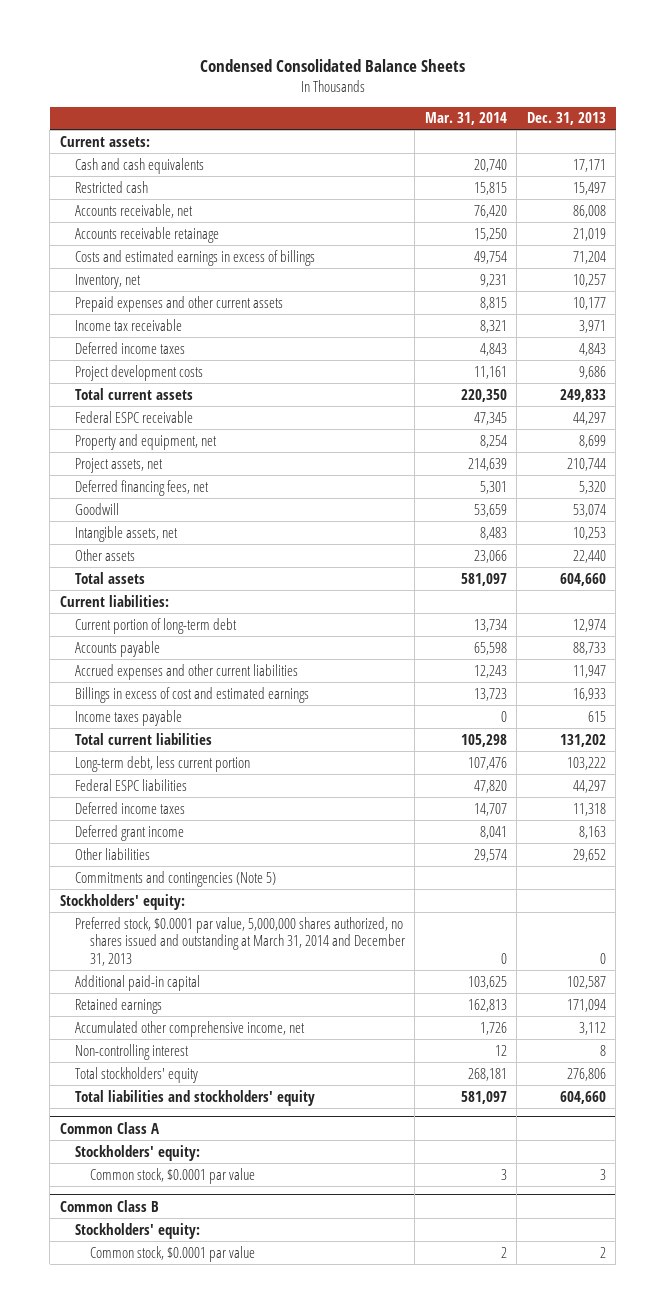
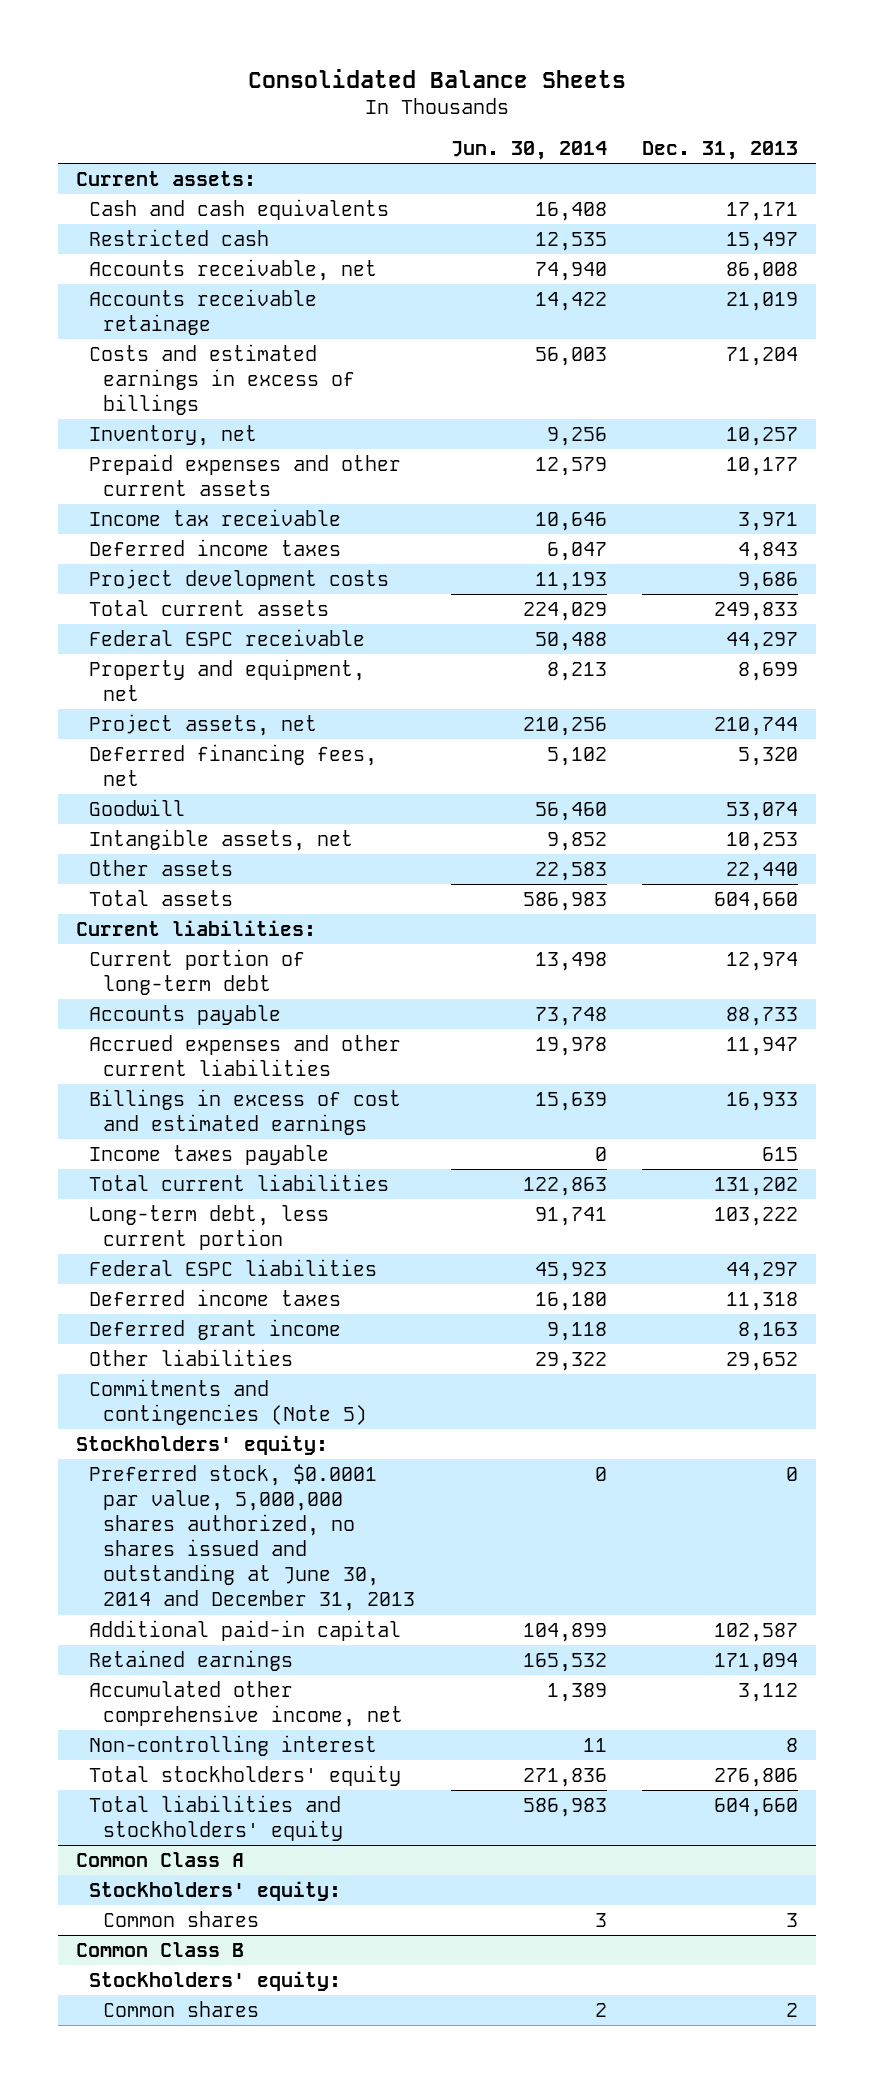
- Condensed Consolidated Balance Sheets
+ Consolidated Balance Sheets
- | Mar. 31, 2014 | Dec. 31, 2013
+ | Jun. 30, 2014 | Dec. 31, 2013
- Preferred stock, $0.0001 par value, 5,000,000 shares authorized, no shares issued and outstanding at March 31, 2014 and December 31, 2013 | 0 | 0
+ Preferred stock, $0.0001 par value, 5,000,000 shares authorized, no shares issued and outstanding at June 30, 2014 and December 31, 2013 | 0 | 0
@ Common Class A
- Common stock, $0.0001 par value | 3 | 3
+ Common shares | 3 | 3
@ Common Class B
- Common stock, $0.0001 par value | 2 | 2
+ Common shares | 2 | 2

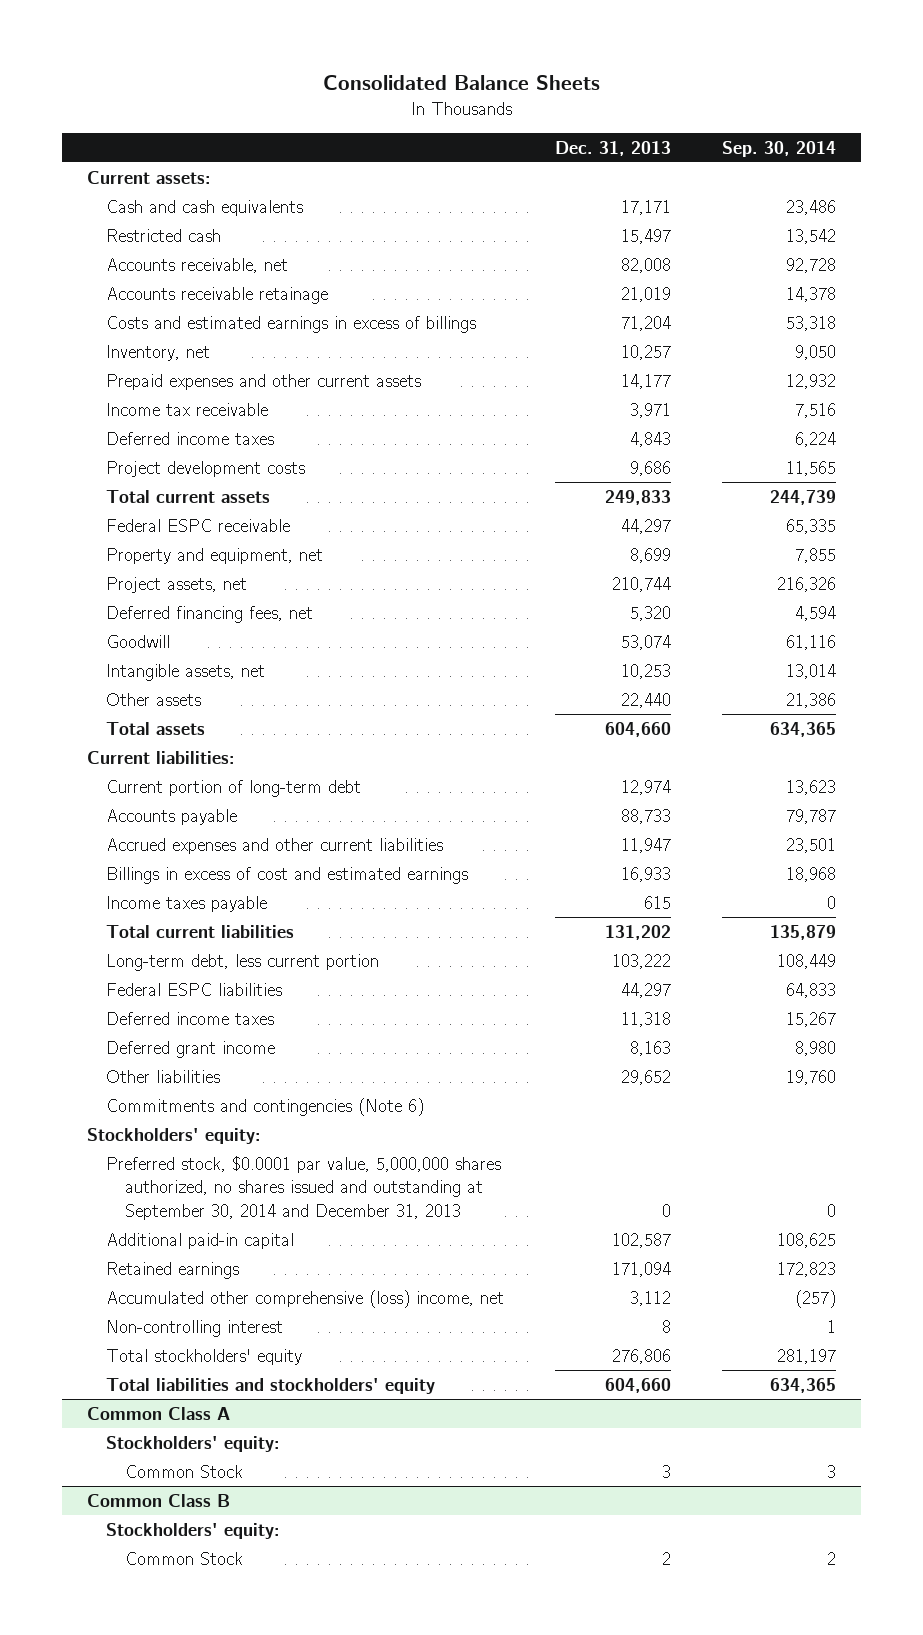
- | Jun. 30, 2014 | Dec. 31, 2013
+ | Dec. 31, 2013 | Sep. 30, 2014
- Accounts receivable, net | 74,940 | 86,008
+ Accounts receivable, net | 82,008 | 92,728
- Prepaid expenses and other current assets | 12,579 | 10,177
+ Prepaid expenses and other current assets | 14,177 | 12,932
- Commitments and contingencies (Note 5)
+ Commitments and contingencies (Note 6)
- Preferred stock, $0.0001 par value, 5,000,000 shares authorized, no shares issued and outstanding at June 30, 2014 and December 31, 2013 | 0 | 0
+ Preferred stock, $0.0001 par value, 5,000,000 shares authorized, no shares issued and outstanding at September 30, 2014 and December 31, 2013 | 0 | 0
- Accumulated other comprehensive income, net | 1,389 | 3,112
+ Accumulated other comprehensive (loss) income, net | 3,112 | (257)
@ Common Class A
- Common shares | 3 | 3
+ Common Stock | 3 | 3
@ Common Class B
- Common shares | 2 | 2
+ Common Stock | 2 | 2

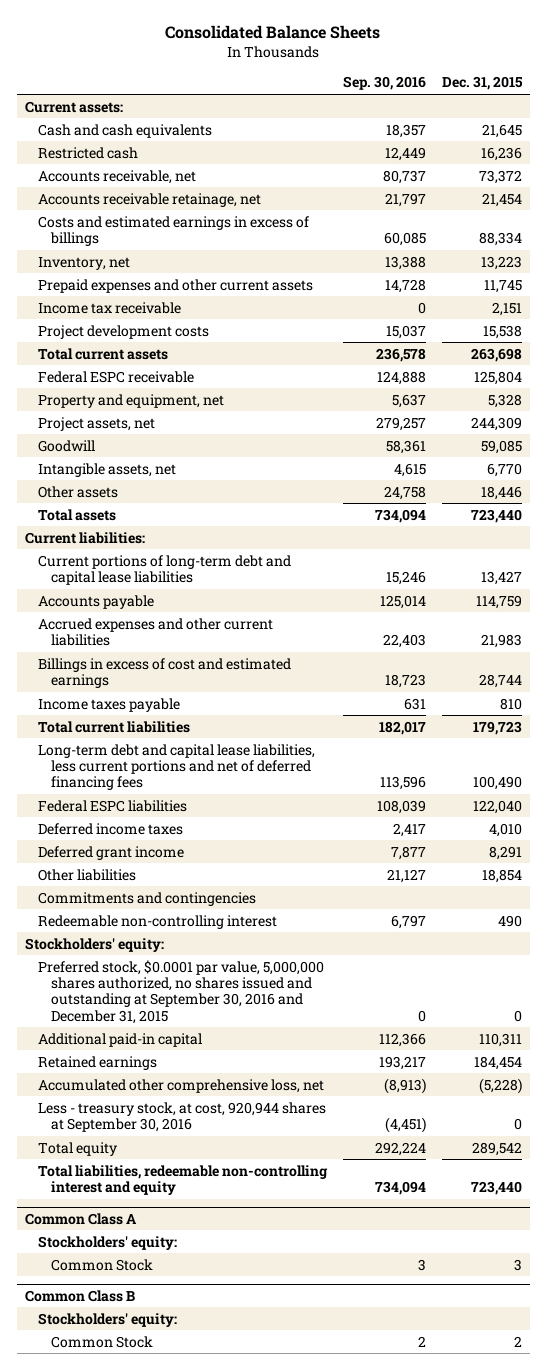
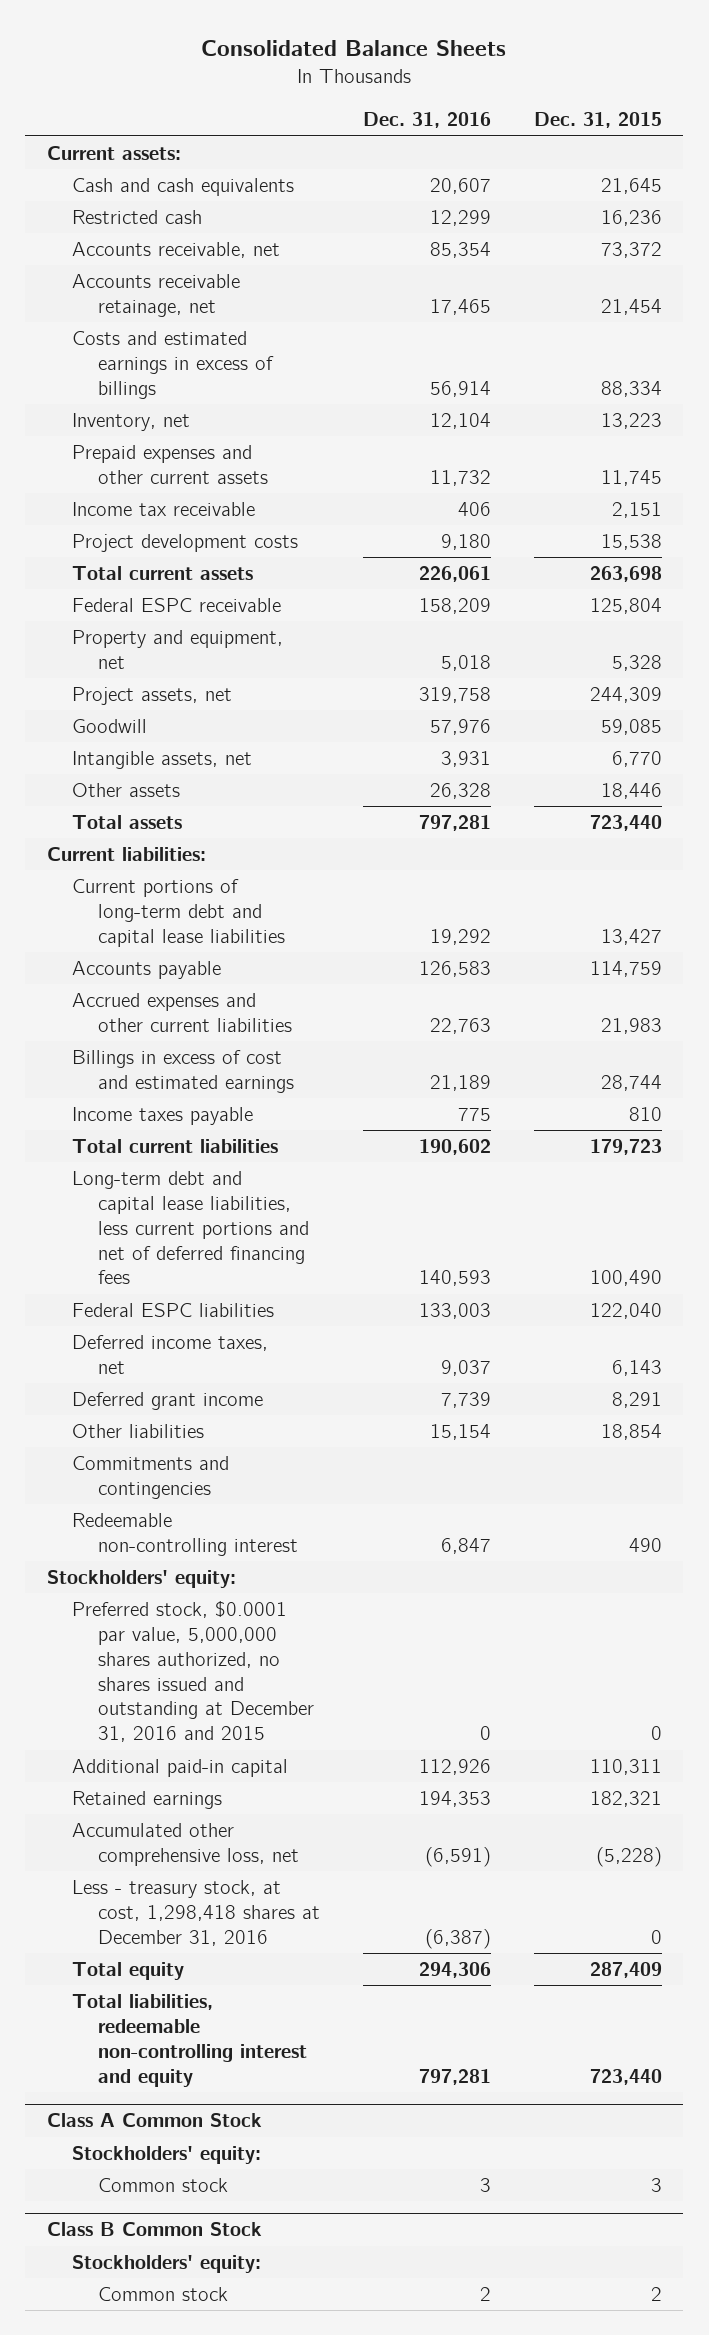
- | Sep. 30, 2016 | Dec. 31, 2015
+ | Dec. 31, 2016 | Dec. 31, 2015
- Deferred income taxes | 2,417 | 4,010
+ Deferred income taxes, net | 9,037 | 6,143
- Preferred stock, $0.0001 par value, 5,000,000 shares authorized, no shares issued and outstanding at September 30, 2016 and December 31, 2015 | 0 | 0
+ Preferred stock, $0.0001 par value, 5,000,000 shares authorized, no shares issued and outstanding at December 31, 2016 and 2015 | 0 | 0
- Retained earnings | 193,217 | 184,454
+ Retained earnings | 194,353 | 182,321
- Less - treasury stock, at cost, 920,944 shares at September 30, 2016 | (4,451) | 0
- Total equity | 292,224 | 289,542
+ Less - treasury stock, at cost, 1,298,418 shares at December 31, 2016 | (6,387) | 0
+ Total equity | 294,306 | 287,409
- Common Class A
+ Class A Common Stock
- Common Stock | 3 | 3
- Common Class B
+ Common stock | 3 | 3
+ Class B Common Stock
- Common Stock | 2 | 2
+ Common stock | 2 | 2

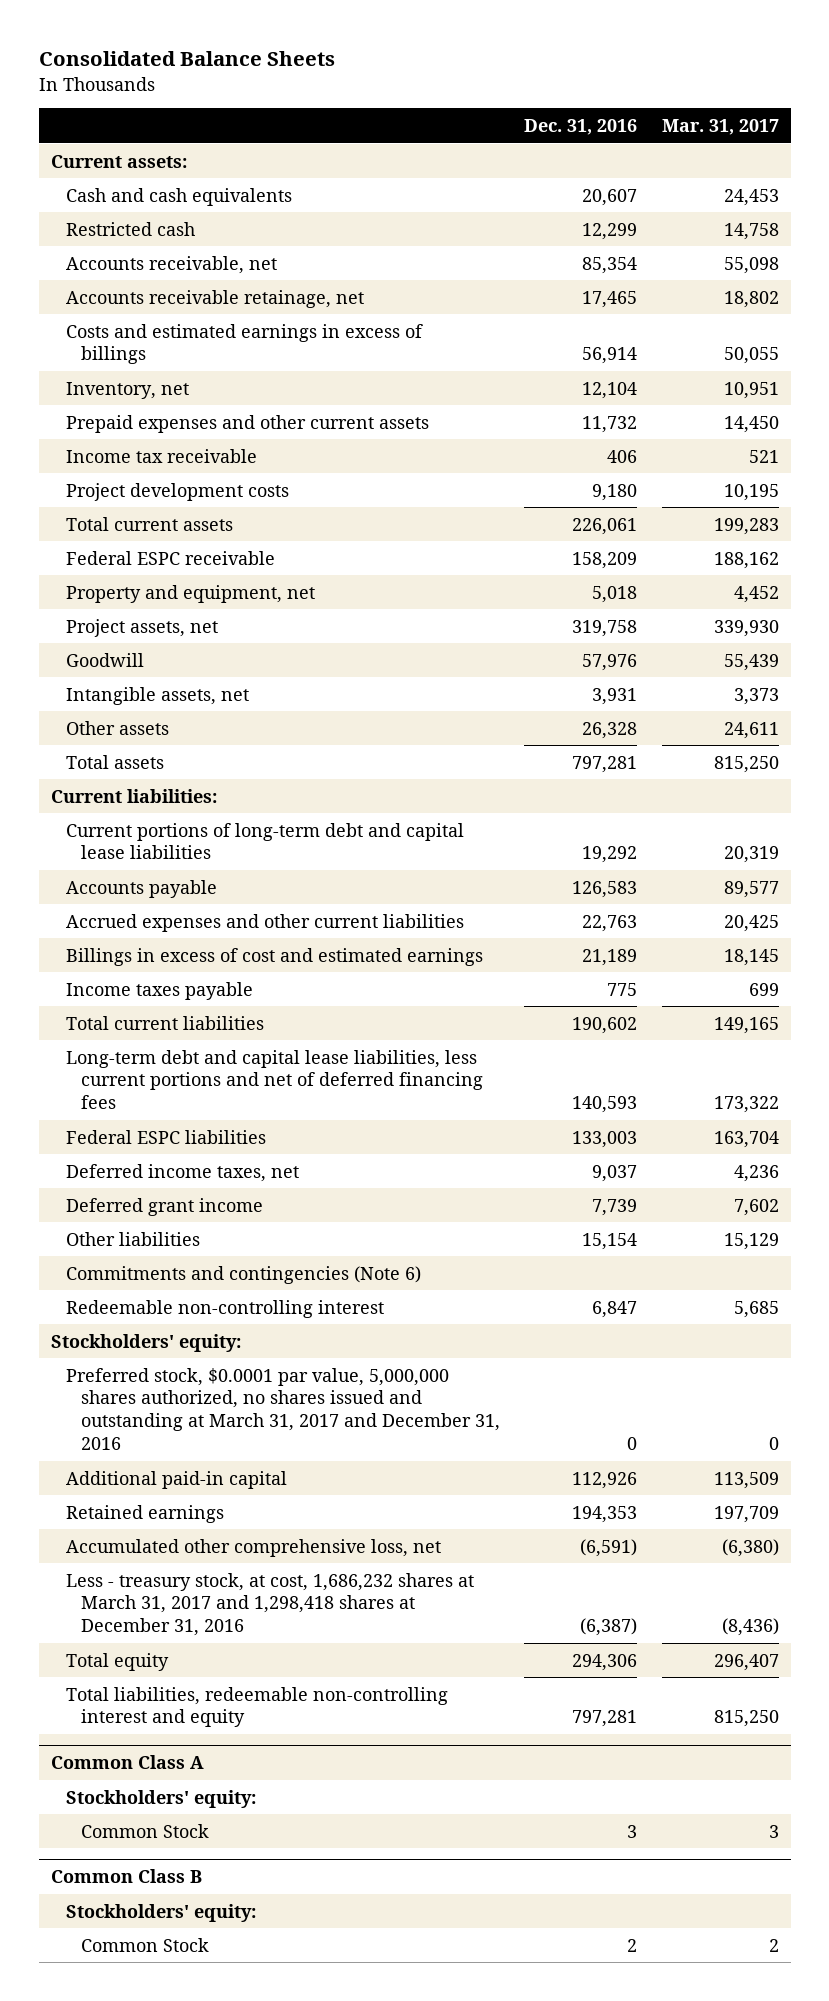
- | Dec. 31, 2016 | Dec. 31, 2015
+ | Dec. 31, 2016 | Mar. 31, 2017
- Commitments and contingencies
+ Commitments and contingencies (Note 6)
- Preferred stock, $0.0001 par value, 5,000,000 shares authorized, no shares issued and outstanding at December 31, 2016 and 2015 | 0 | 0
+ Preferred stock, $0.0001 par value, 5,000,000 shares authorized, no shares issued and outstanding at March 31, 2017 and December 31, 2016 | 0 | 0
- Less - treasury stock, at cost, 1,298,418 shares at December 31, 2016 | (6,387) | 0
+ Less - treasury stock, at cost, 1,686,232 shares at March 31, 2017 and 1,298,418 shares at December 31, 2016 | (6,387) | (8,436)
- Class A Common Stock
+ Common Class A
- Common stock | 3 | 3
- Class B Common Stock
+ Common Stock | 3 | 3
+ Common Class B
- Common stock | 2 | 2
+ Common Stock | 2 | 2

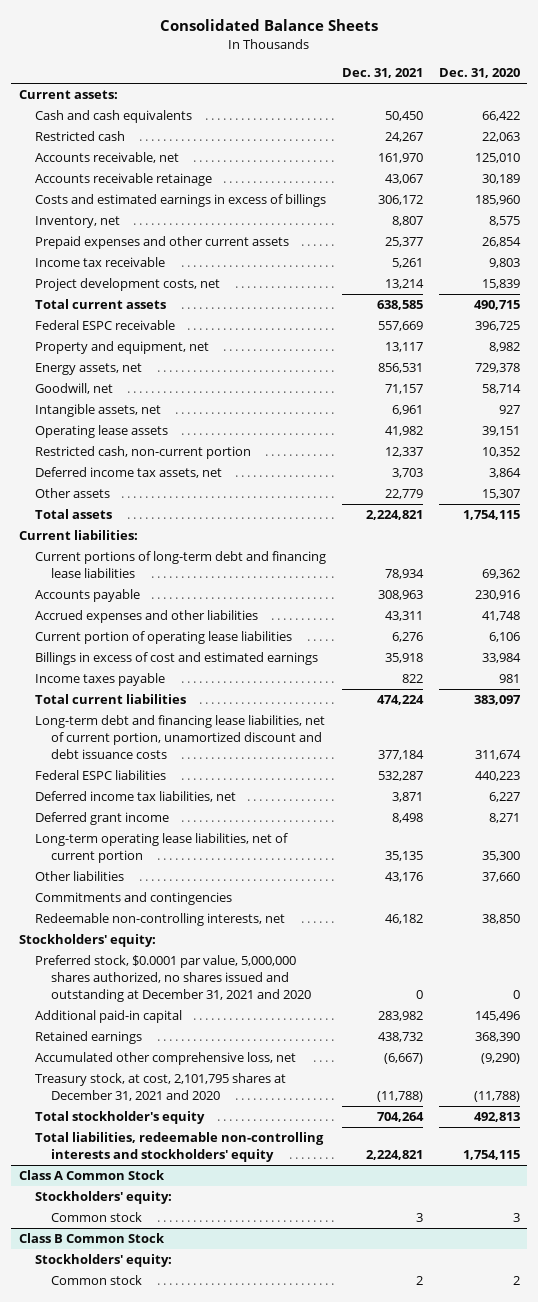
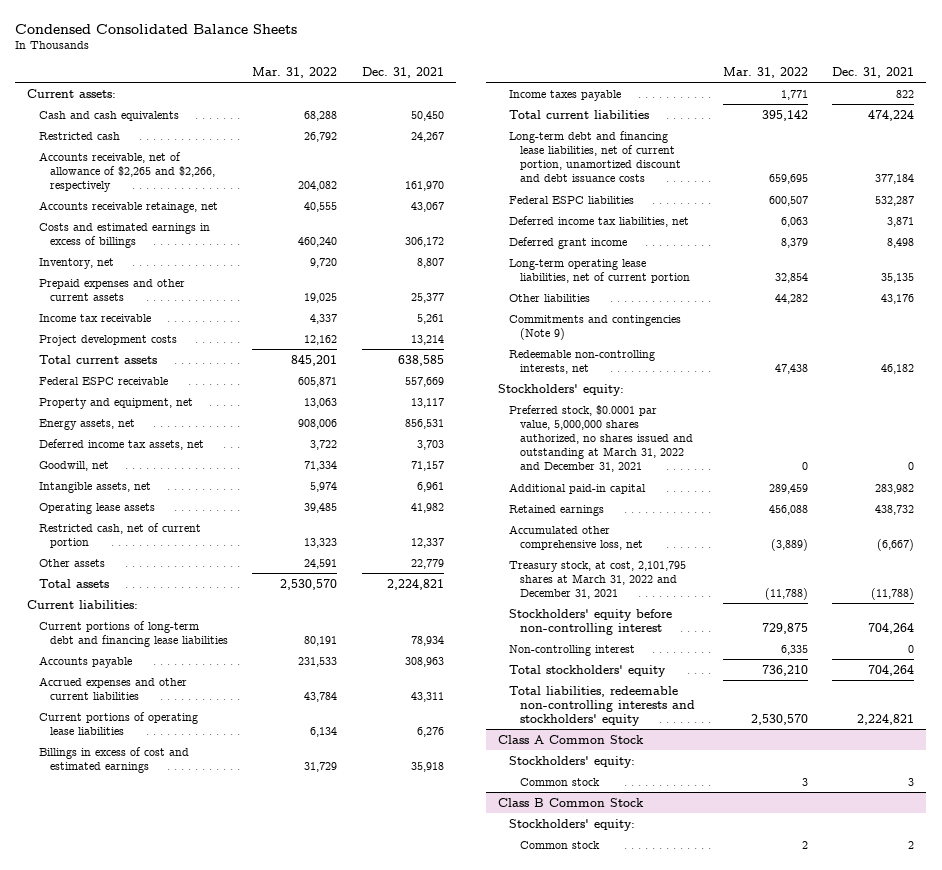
- Consolidated Balance Sheets
+ Condensed Consolidated Balance Sheets
- | Dec. 31, 2021 | Dec. 31, 2020
+ | Mar. 31, 2022 | Dec. 31, 2021
- Accounts receivable, net | 161,970 | 125,010
- Accounts receivable retainage | 43,067 | 30,189
+ Accounts receivable, net of allowance of $2,265 and $2,266, respectively | 204,082 | 161,970
+ Accounts receivable retainage, net | 40,555 | 43,067
- Project development costs, net | 13,214 | 15,839
+ Project development costs | 12,162 | 13,214
moved up: Deferred income tax assets, net | 3,722 | 3,703
- Restricted cash, non-current portion | 12,337 | 10,352
+ Restricted cash, net of current portion | 13,323 | 12,337
- Accrued expenses and other liabilities | 43,311 | 41,748
- Current portion of operating lease liabilities | 6,276 | 6,106
+ Accrued expenses and other current liabilities | 43,784 | 43,311
+ Current portions of operating lease liabilities | 6,134 | 6,276
- Commitments and contingencies
+ Commitments and contingencies (Note 9)
- Preferred stock, $0.0001 par value, 5,000,000 shares authorized, no shares issued and outstanding at December 31, 2021 and 2020 | 0 | 0
+ Preferred stock, $0.0001 par value, 5,000,000 shares authorized, no shares issued and outstanding at March 31, 2022 and December 31, 2021 | 0 | 0
- Treasury stock, at cost, 2,101,795 shares at December 31, 2021 and 2020 | (11,788) | (11,788)
- Total stockholder's equity | 704,264 | 492,813
+ Treasury stock, at cost, 2,101,795 shares at March 31, 2022 and December 31, 2021 | (11,788) | (11,788)
+ Stockholders' equity before non-controlling interest | 729,875 | 704,264
+ Non-controlling interest | 6,335 | 0
+ Total stockholders' equity | 736,210 | 704,264

